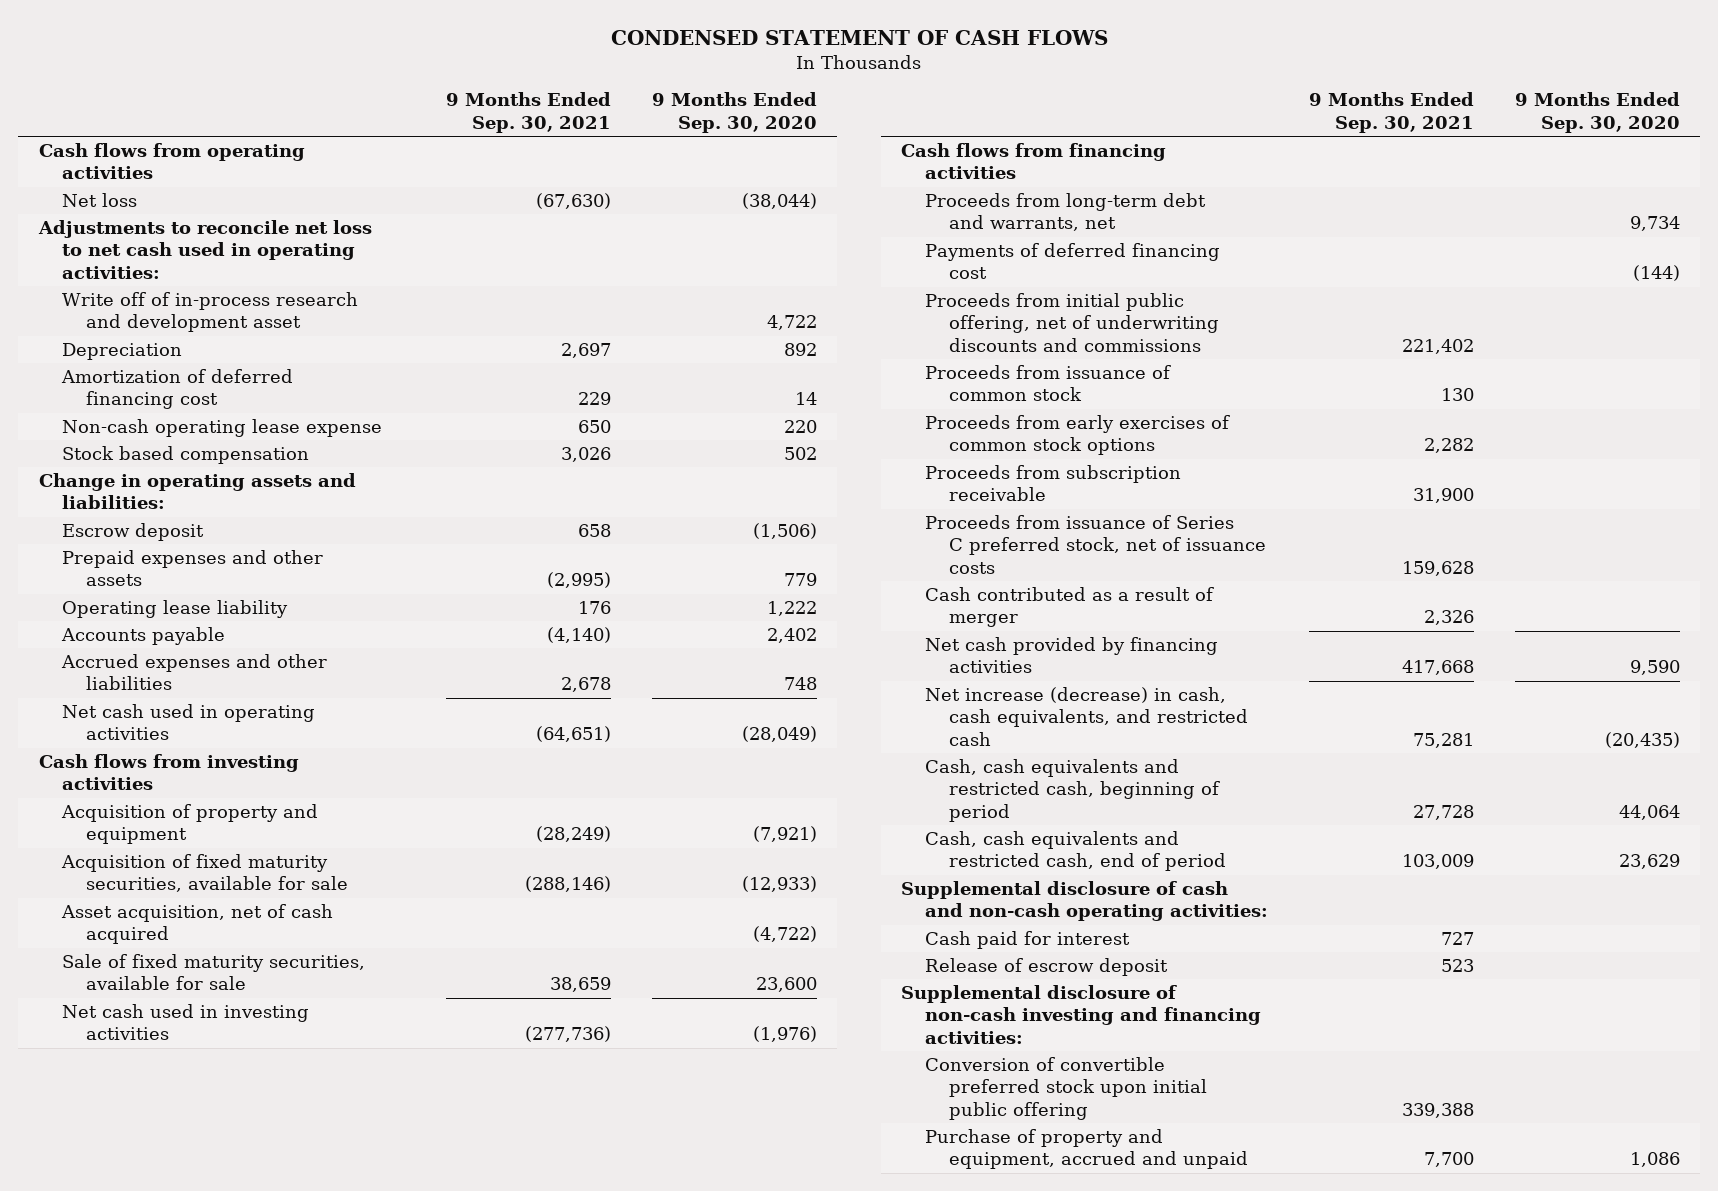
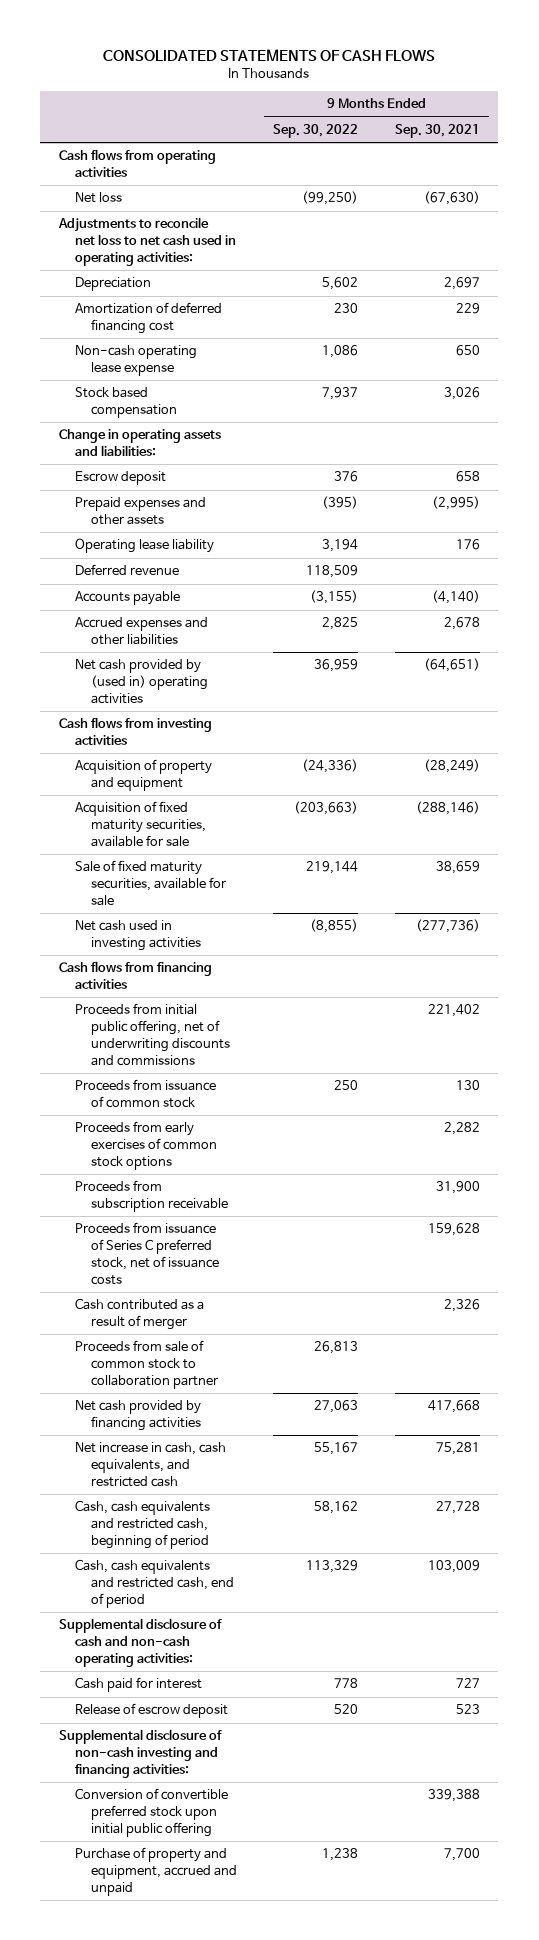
- CONDENSED STATEMENT OF CASH FLOWS
+ CONSOLIDATED STATEMENTS OF CASH FLOWS
- | 9 Months Ended Sep. 30, 2021 | 9 Months Ended Sep. 30, 2020
+ | 9 Months Ended Sep. 30, 2022 | 9 Months Ended Sep. 30, 2021
- Write off of in-process research and development asset | | 4,722
+ Deferred revenue | 118,509 |
- Net cash used in operating activities | (64,651) | (28,049)
+ Net cash provided by (used in) operating activities | 36,959 | (64,651)
- Asset acquisition, net of cash acquired | | (4,722)
- Proceeds from long-term debt and warrants, net | | 9,734
- Payments of deferred financing cost | | (144)
+ Proceeds from sale of common stock to collaboration partner | 26,813 |
- Net increase (decrease) in cash, cash equivalents, and restricted cash | 75,281 | (20,435)
+ Net increase in cash, cash equivalents, and restricted cash | 55,167 | 75,281

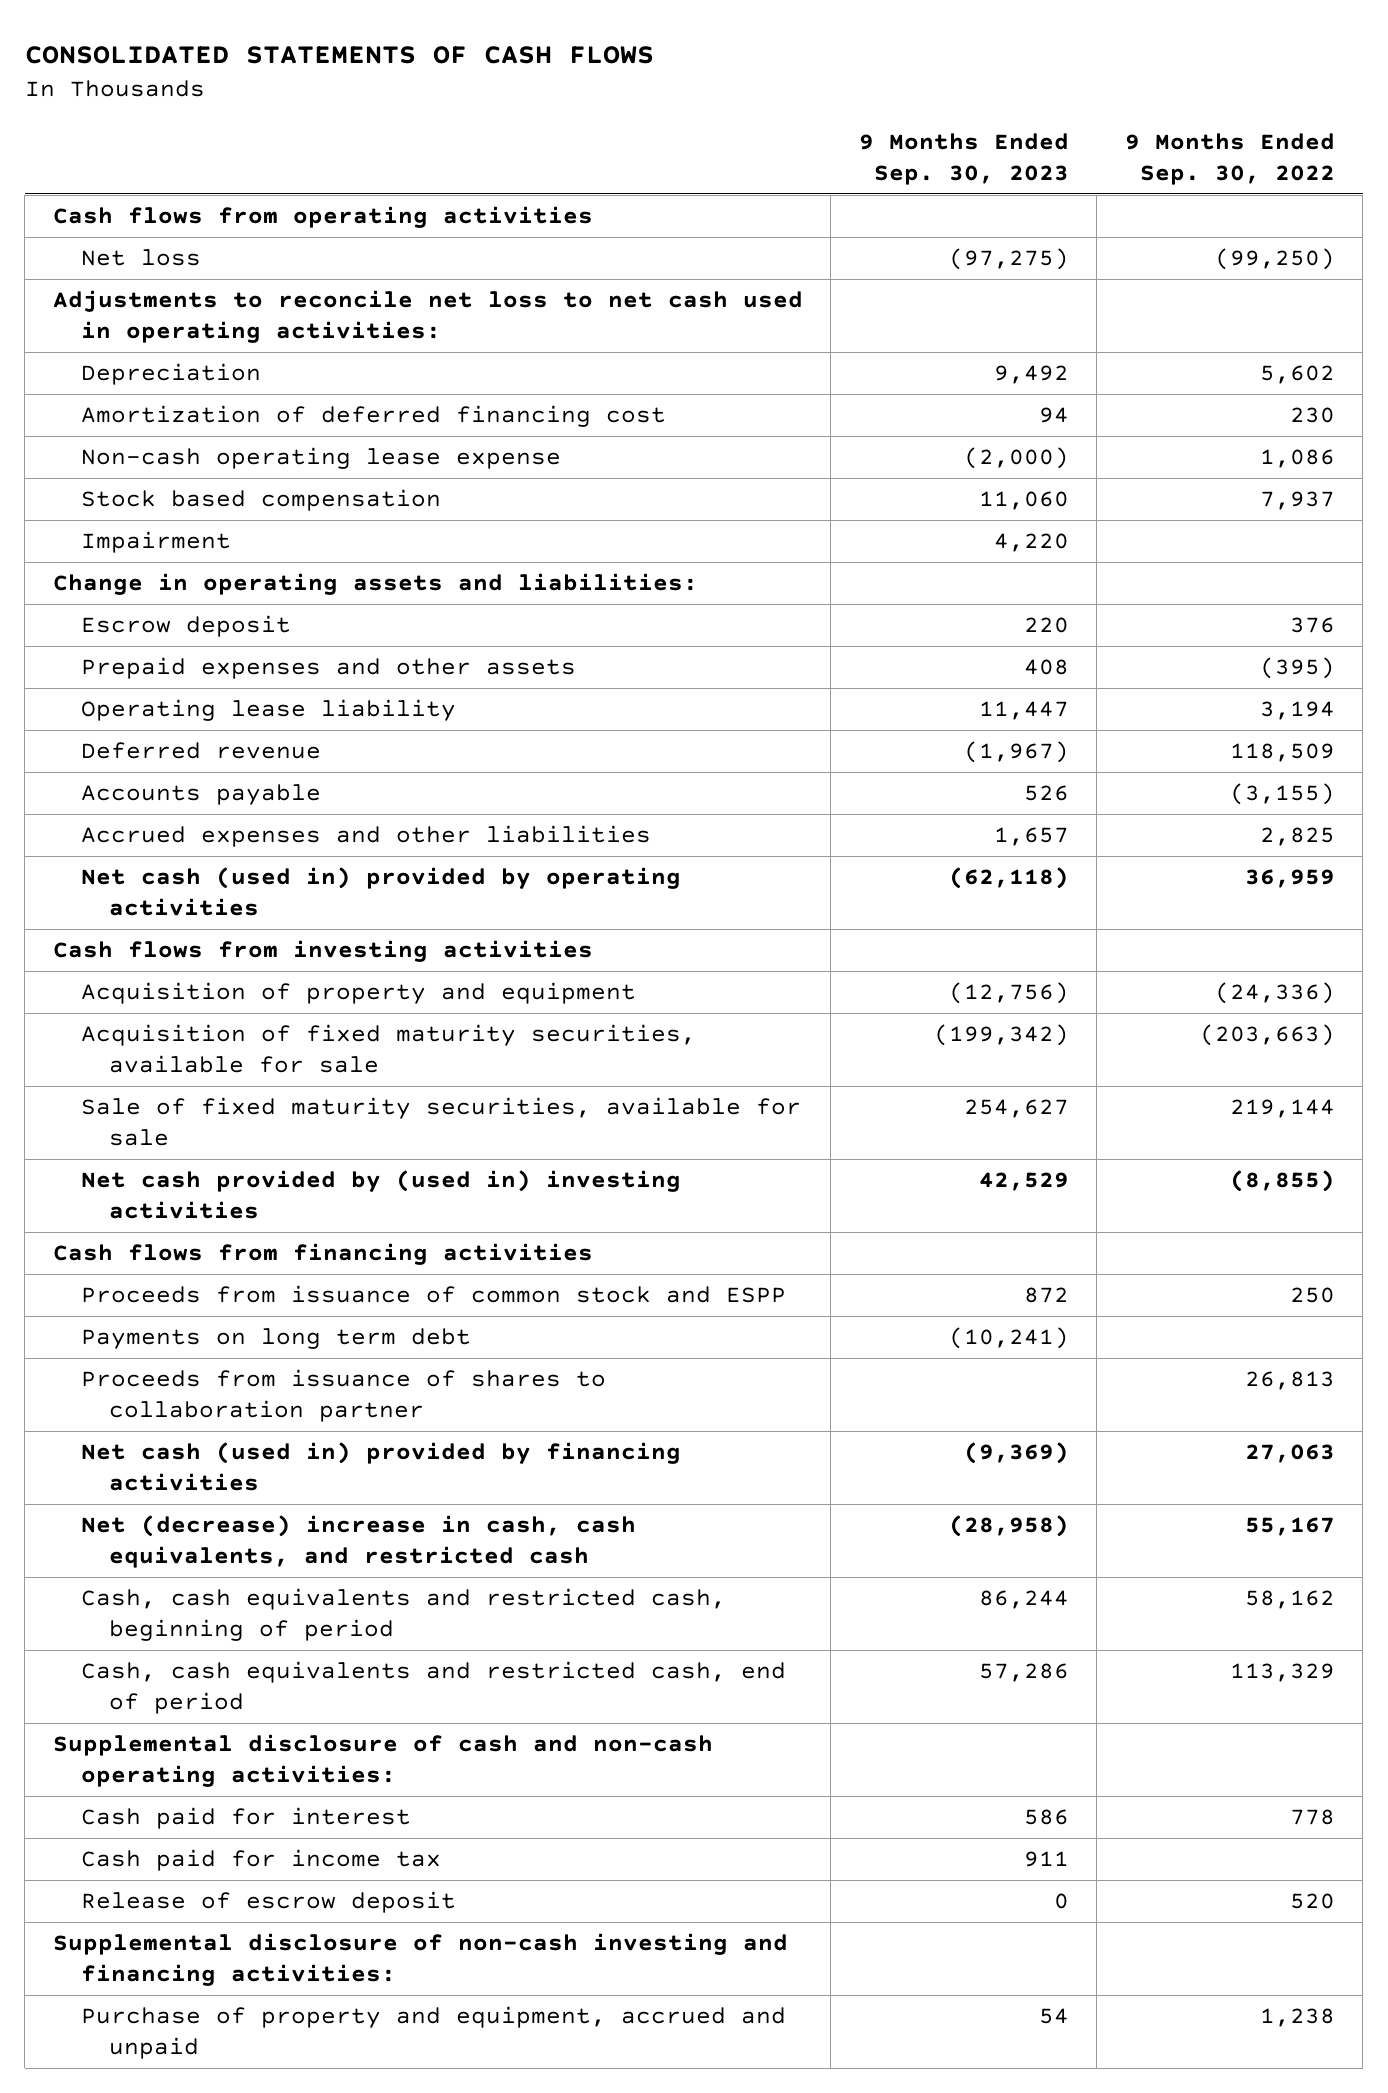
- | 9 Months Ended Sep. 30, 2022 | 9 Months Ended Sep. 30, 2021
+ | 9 Months Ended Sep. 30, 2023 | 9 Months Ended Sep. 30, 2022
+ Impairment | 4,220 |
- Net cash provided by (used in) operating activities | 36,959 | (64,651)
+ Net cash (used in) provided by operating activities | (62,118) | 36,959
- Net cash used in investing activities | (8,855) | (277,736)
+ Net cash provided by (used in) investing activities | 42,529 | (8,855)
- Proceeds from initial public offering, net of underwriting discounts and commissions | | 221,402
- Proceeds from issuance of common stock | 250 | 130
- Proceeds from early exercises of common stock options | | 2,282
- Proceeds from subscription receivable | | 31,900
- Proceeds from issuance of Series C preferred stock, net of issuance costs | | 159,628
- Cash contributed as a result of merger | | 2,326
- Proceeds from sale of common stock to collaboration partner | 26,813 |
- Net cash provided by financing activities | 27,063 | 417,668
- Net increase in cash, cash equivalents, and restricted cash | 55,167 | 75,281
+ Proceeds from issuance of common stock and ESPP | 872 | 250
+ Payments on long term debt | (10,241) |
+ Proceeds from issuance of shares to collaboration partner | | 26,813
+ Net cash (used in) provided by financing activities | (9,369) | 27,063
+ Net (decrease) increase in cash, cash equivalents, and restricted cash | (28,958) | 55,167
+ Cash paid for income tax | 911 |
- Conversion of convertible preferred stock upon initial public offering | | 339,388

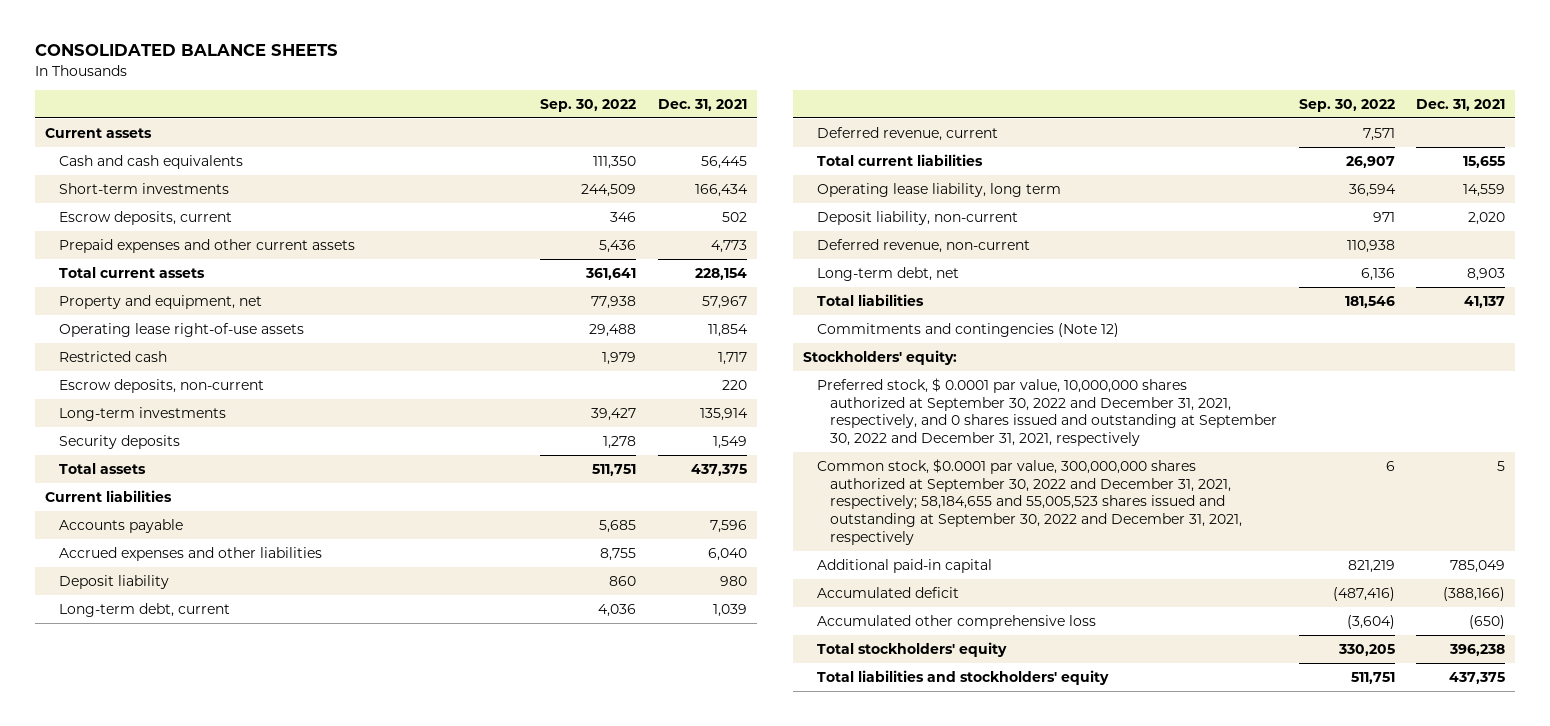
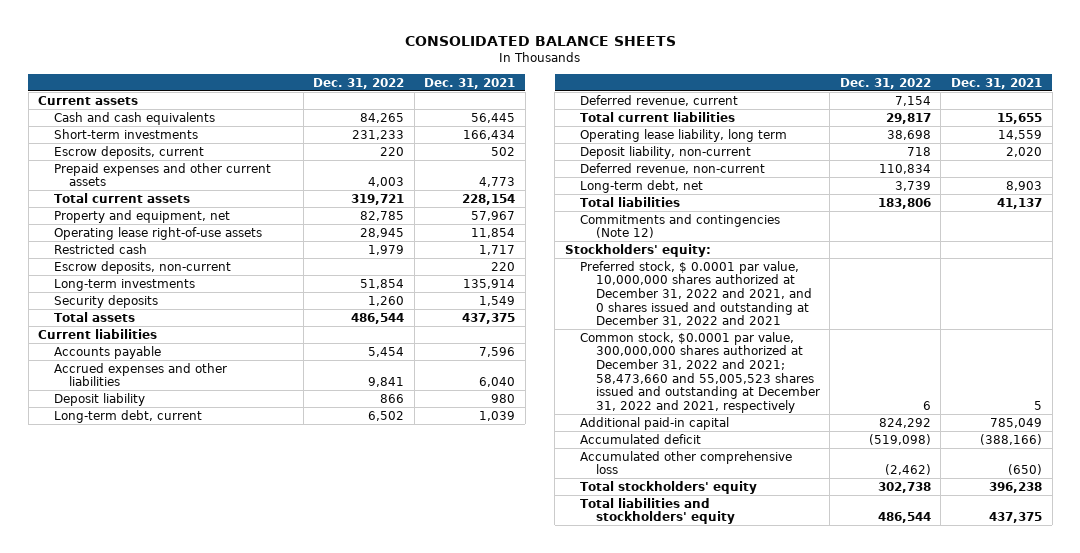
- | Sep. 30, 2022 | Dec. 31, 2021
+ | Dec. 31, 2022 | Dec. 31, 2021
- Preferred stock, $ 0.0001 par value, 10,000,000 shares authorized at September 30, 2022 and December 31, 2021, respectively, and 0 shares issued and outstanding at September 30, 2022 and December 31, 2021, respectively
- Common stock, $0.0001 par value, 300,000,000 shares authorized at September 30, 2022 and December 31, 2021, respectively; 58,184,655 and 55,005,523 shares issued and outstanding at September 30, 2022 and December 31, 2021, respectively | 6 | 5
+ Preferred stock, $ 0.0001 par value, 10,000,000 shares authorized at December 31, 2022 and 2021, and 0 shares issued and outstanding at December 31, 2022 and 2021
+ Common stock, $0.0001 par value, 300,000,000 shares authorized at December 31, 2022 and 2021; 58,473,660 and 55,005,523 shares issued and outstanding at December 31, 2022 and 2021, respectively | 6 | 5

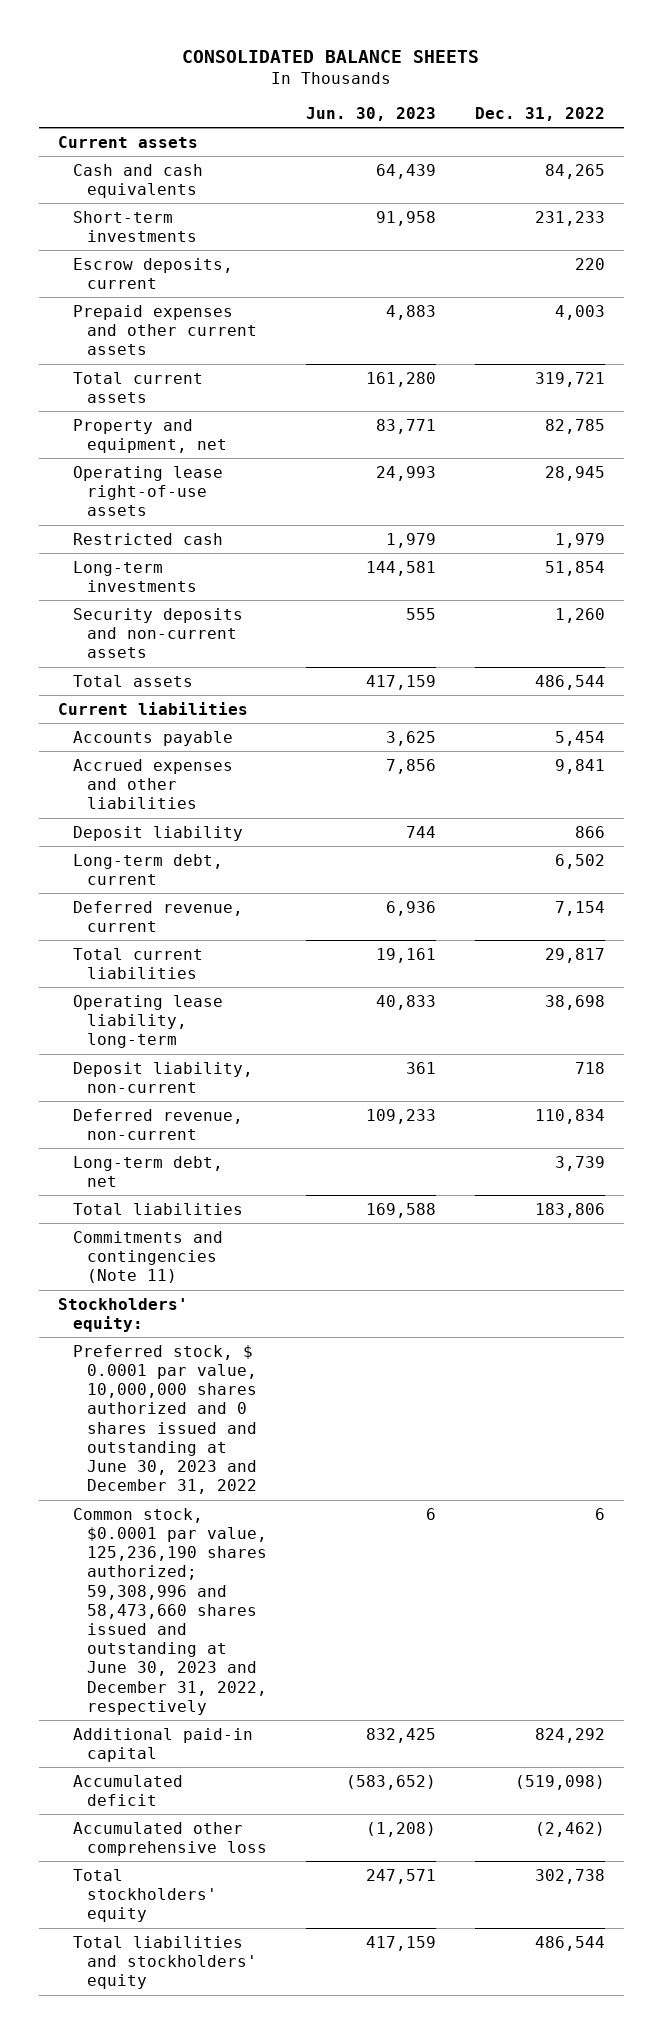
- | Dec. 31, 2022 | Dec. 31, 2021
+ | Jun. 30, 2023 | Dec. 31, 2022
- Escrow deposits, non-current | | 220
- Security deposits | 1,260 | 1,549
+ Security deposits and non-current assets | 555 | 1,260
- Operating lease liability, long term | 38,698 | 14,559
+ Operating lease liability, long-term | 40,833 | 38,698
- Commitments and contingencies (Note 12)
+ Commitments and contingencies (Note 11)
- Preferred stock, $ 0.0001 par value, 10,000,000 shares authorized at December 31, 2022 and 2021, and 0 shares issued and outstanding at December 31, 2022 and 2021
- Common stock, $0.0001 par value, 300,000,000 shares authorized at December 31, 2022 and 2021; 58,473,660 and 55,005,523 shares issued and outstanding at December 31, 2022 and 2021, respectively | 6 | 5
+ Preferred stock, $ 0.0001 par value, 10,000,000 shares authorized and 0 shares issued and outstanding at June 30, 2023 and December 31, 2022
+ Common stock, $0.0001 par value, 125,236,190 shares authorized; 59,308,996 and 58,473,660 shares issued and outstanding at June 30, 2023 and December 31, 2022, respectively | 6 | 6

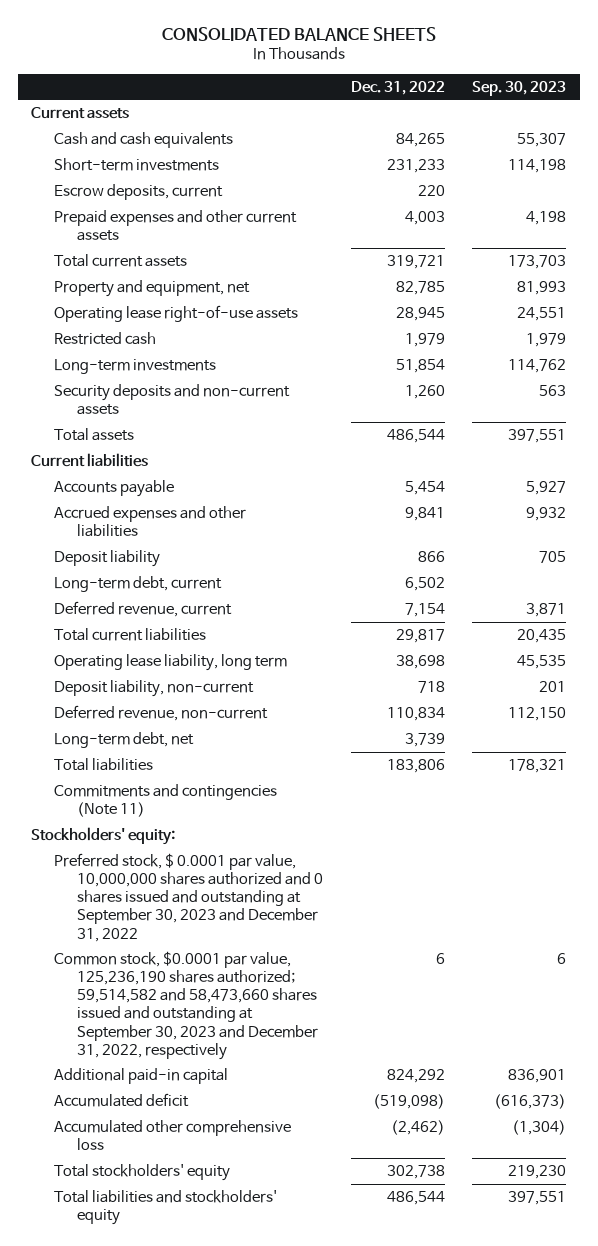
- | Jun. 30, 2023 | Dec. 31, 2022
+ | Dec. 31, 2022 | Sep. 30, 2023
- Operating lease liability, long-term | 40,833 | 38,698
+ Operating lease liability, long term | 38,698 | 45,535
- Preferred stock, $ 0.0001 par value, 10,000,000 shares authorized and 0 shares issued and outstanding at June 30, 2023 and December 31, 2022
- Common stock, $0.0001 par value, 125,236,190 shares authorized; 59,308,996 and 58,473,660 shares issued and outstanding at June 30, 2023 and December 31, 2022, respectively | 6 | 6
+ Preferred stock, $ 0.0001 par value, 10,000,000 shares authorized and 0 shares issued and outstanding at September 30, 2023 and December 31, 2022
+ Common stock, $0.0001 par value, 125,236,190 shares authorized; 59,514,582 and 58,473,660 shares issued and outstanding at September 30, 2023 and December 31, 2022, respectively | 6 | 6

